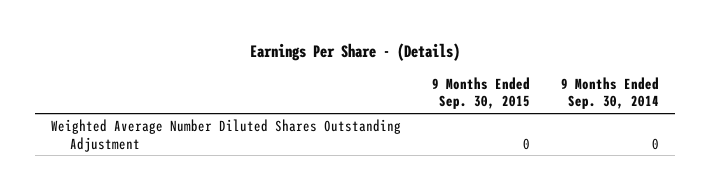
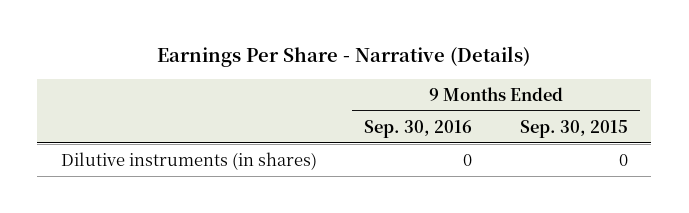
- Earnings Per Share - (Details)
+ Earnings Per Share - Narrative (Details)
- | 9 Months Ended Sep. 30, 2015 | 9 Months Ended Sep. 30, 2014
+ | 9 Months Ended Sep. 30, 2016 | 9 Months Ended Sep. 30, 2015
- Weighted Average Number Diluted Shares Outstanding Adjustment | 0 | 0
+ Dilutive instruments (in shares) | 0 | 0

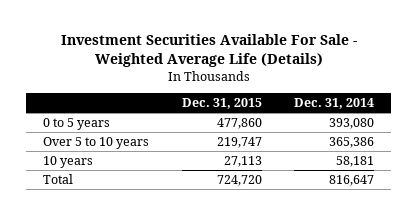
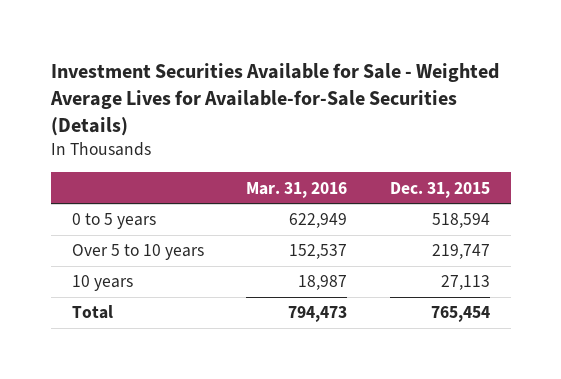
- Investment Securities Available For Sale - Weighted Average Life (Details)
+ Investment Securities Available for Sale - Weighted Average Lives for Available-for-Sale Securities (Details)
- | Dec. 31, 2015 | Dec. 31, 2014
+ | Mar. 31, 2016 | Dec. 31, 2015
- 0 to 5 years | 477,860 | 393,080
+ 0 to 5 years | 622,949 | 518,594
- Total | 724,720 | 816,647
+ Total | 794,473 | 765,454

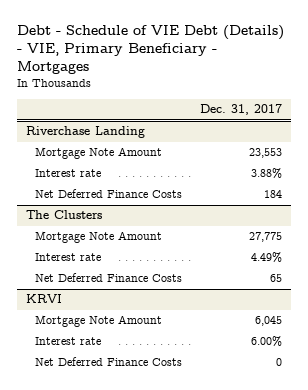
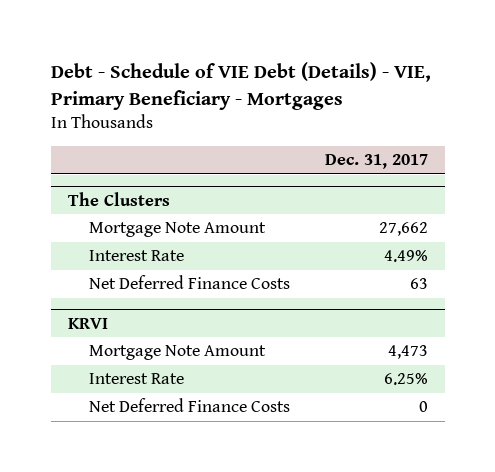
- Riverchase Landing
- Mortgage Note Amount | 23,553
- Interest rate | 3.88%
- Net Deferred Finance Costs | 184
@ The Clusters
- Mortgage Note Amount | 27,775
- Interest rate | 4.49%
- Net Deferred Finance Costs | 65
+ Mortgage Note Amount | 27,662
+ Interest Rate | 4.49%
+ Net Deferred Finance Costs | 63
@ KRVI
- Mortgage Note Amount | 6,045
- Interest rate | 6.00%
+ Mortgage Note Amount | 4,473
+ Interest Rate | 6.25%

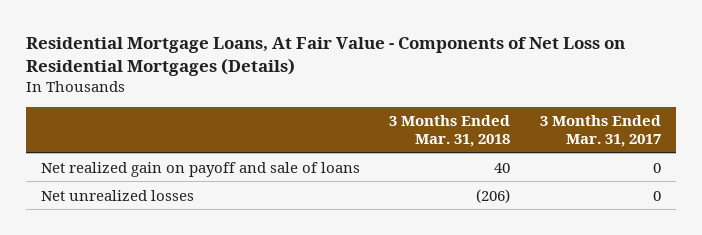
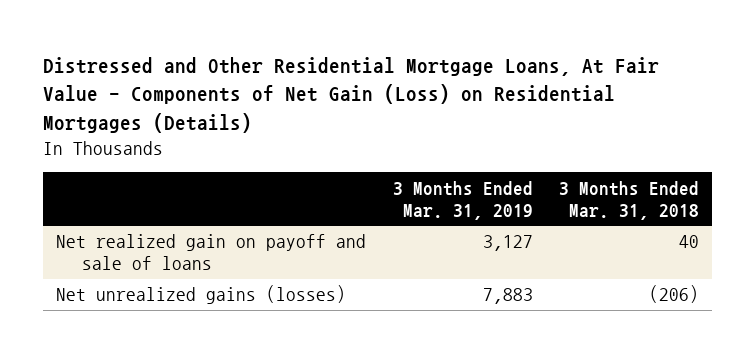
- Residential Mortgage Loans, At Fair Value - Components of Net Loss on Residential Mortgages (Details)
+ Distressed and Other Residential Mortgage Loans, At Fair Value - Components of Net Gain (Loss) on Residential Mortgages (Details)
- | 3 Months Ended Mar. 31, 2018 | 3 Months Ended Mar. 31, 2017
+ | 3 Months Ended Mar. 31, 2019 | 3 Months Ended Mar. 31, 2018
- Net unrealized losses | (206) | 0
+ Net unrealized gains (losses) | 7,883 | (206)

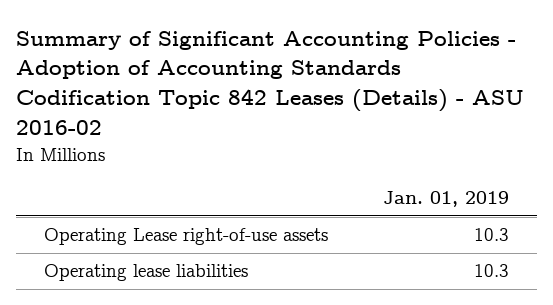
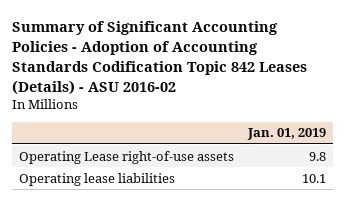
- Operating Lease right-of-use assets | 10.3
- Operating lease liabilities | 10.3
+ Operating Lease right-of-use assets | 9.8
+ Operating lease liabilities | 10.1

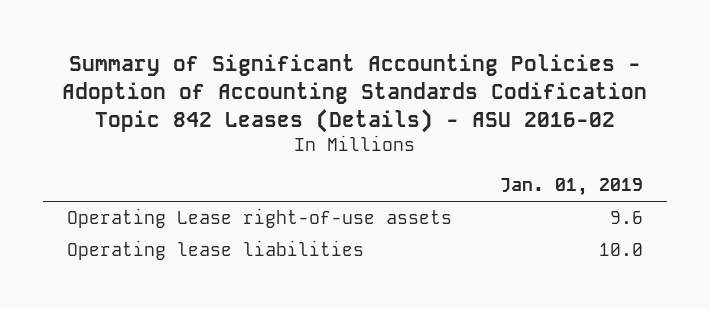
- Operating Lease right-of-use assets | 9.8
- Operating lease liabilities | 10.1
+ Operating Lease right-of-use assets | 9.6
+ Operating lease liabilities | 10.0

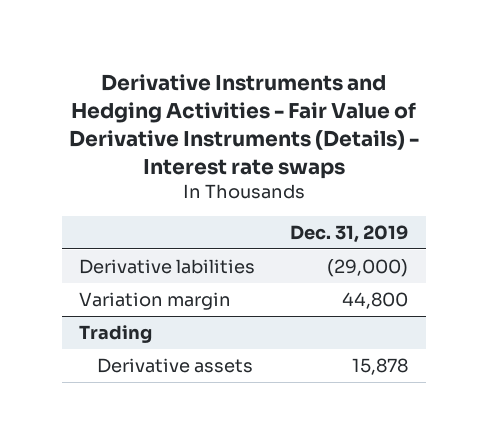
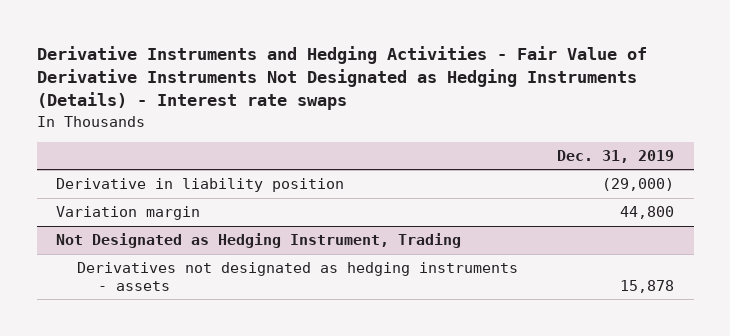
- Derivative Instruments and Hedging Activities - Fair Value of Derivative Instruments (Details) - Interest rate swaps
+ Derivative Instruments and Hedging Activities - Fair Value of Derivative Instruments Not Designated as Hedging Instruments (Details) - Interest rate swaps
- Derivative labilities | (29,000)
+ Derivative in liability position | (29,000)
- Trading
- Derivative assets | 15,878
+ Not Designated as Hedging Instrument, Trading
+ Derivatives not designated as hedging instruments - assets | 15,878

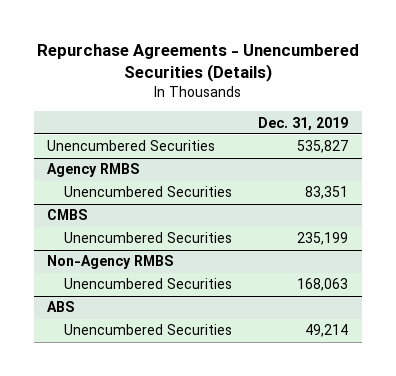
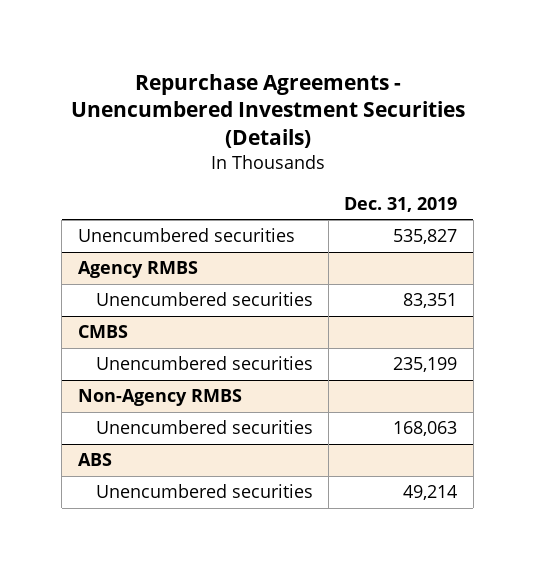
- Repurchase Agreements - Unencumbered Securities (Details)
+ Repurchase Agreements - Unencumbered Investment Securities (Details)
- Unencumbered Securities | 535,827
+ Unencumbered securities | 535,827
@ Agency RMBS
- Unencumbered Securities | 83,351
+ Unencumbered securities | 83,351
@ CMBS
- Unencumbered Securities | 235,199
+ Unencumbered securities | 235,199
@ Non-Agency RMBS
- Unencumbered Securities | 168,063
+ Unencumbered securities | 168,063
@ ABS
- Unencumbered Securities | 49,214
+ Unencumbered securities | 49,214

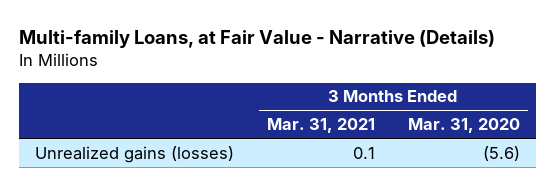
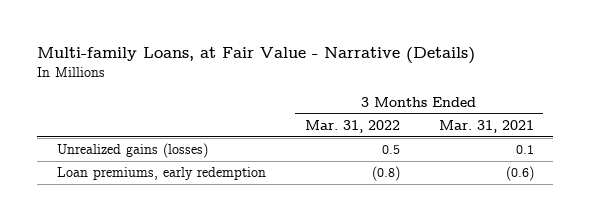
- | 3 Months Ended Mar. 31, 2021 | 3 Months Ended Mar. 31, 2020
+ | 3 Months Ended Mar. 31, 2022 | 3 Months Ended Mar. 31, 2021
+ Loan premiums, early redemption | (0.8) | (0.6)

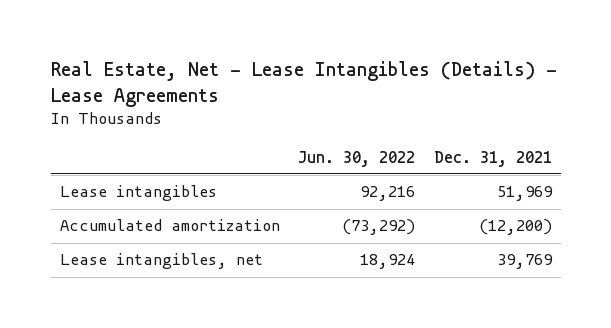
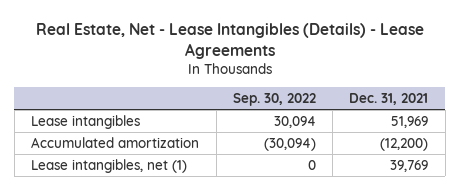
- | Jun. 30, 2022 | Dec. 31, 2021
+ | Sep. 30, 2022 | Dec. 31, 2021
- Lease intangibles, net | 18,924 | 39,769
+ Lease intangibles, net (1) | 0 | 39,769

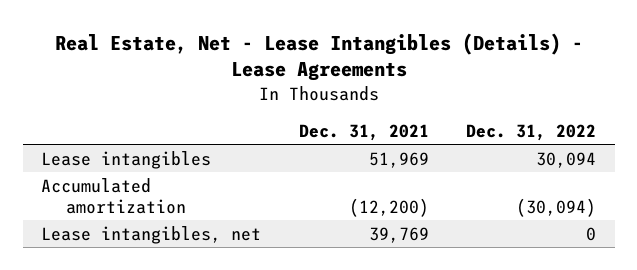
- | Sep. 30, 2022 | Dec. 31, 2021
+ | Dec. 31, 2021 | Dec. 31, 2022
- Lease intangibles, net (1) | 0 | 39,769
+ Lease intangibles, net | 39,769 | 0

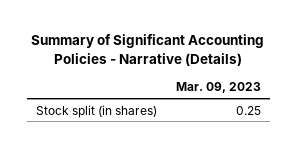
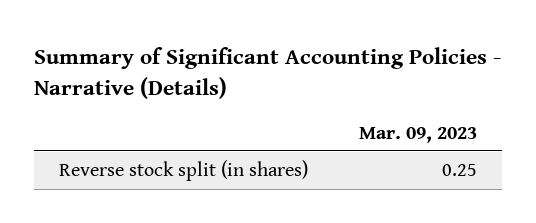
- Stock split (in shares) | 0.25
+ Reverse stock split (in shares) | 0.25

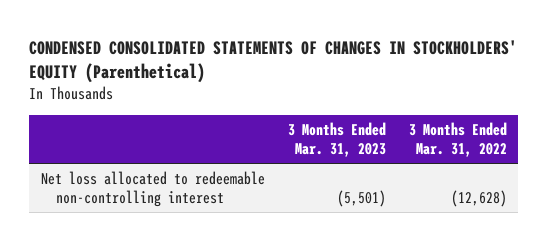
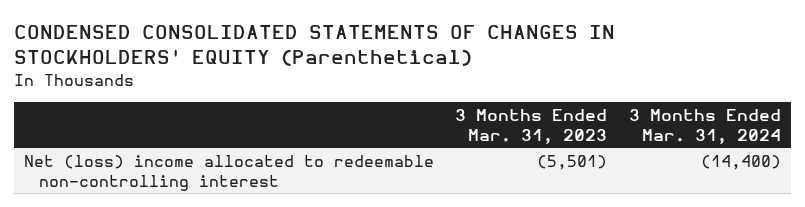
- | 3 Months Ended Mar. 31, 2023 | 3 Months Ended Mar. 31, 2022
+ | 3 Months Ended Mar. 31, 2023 | 3 Months Ended Mar. 31, 2024
- Net loss allocated to redeemable non-controlling interest | (5,501) | (12,628)
+ Net (loss) income allocated to redeemable non-controlling interest | (5,501) | (14,400)

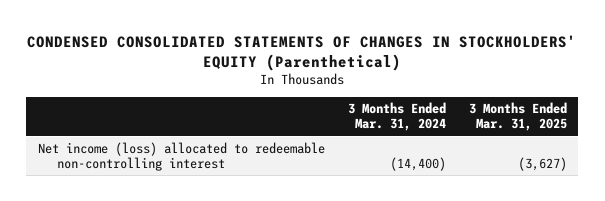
- | 3 Months Ended Mar. 31, 2023 | 3 Months Ended Mar. 31, 2024
+ | 3 Months Ended Mar. 31, 2024 | 3 Months Ended Mar. 31, 2025
- Net (loss) income allocated to redeemable non-controlling interest | (5,501) | (14,400)
+ Net income (loss) allocated to redeemable non-controlling interest | (14,400) | (3,627)

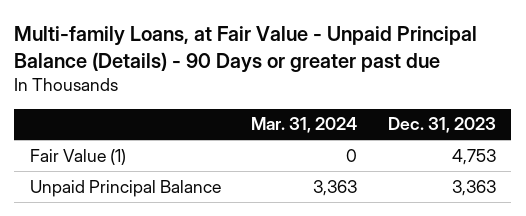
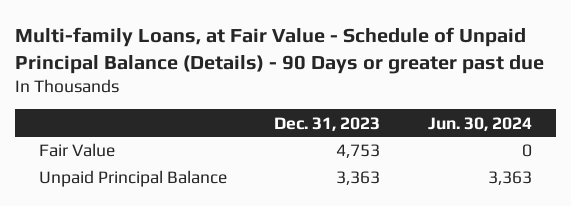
- Multi-family Loans, at Fair Value - Unpaid Principal Balance (Details) - 90 Days or greater past due
+ Multi-family Loans, at Fair Value - Schedule of Unpaid Principal Balance (Details) - 90 Days or greater past due
- | Mar. 31, 2024 | Dec. 31, 2023
+ | Dec. 31, 2023 | Jun. 30, 2024
- Fair Value (1) | 0 | 4,753
+ Fair Value | 4,753 | 0

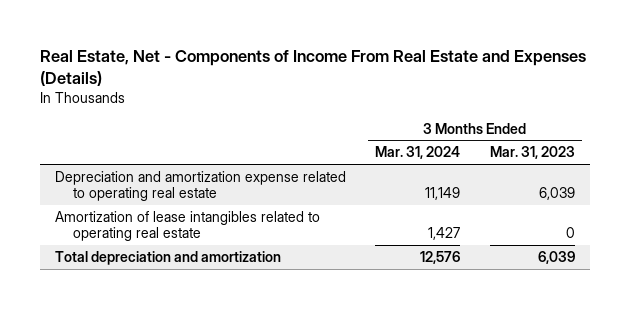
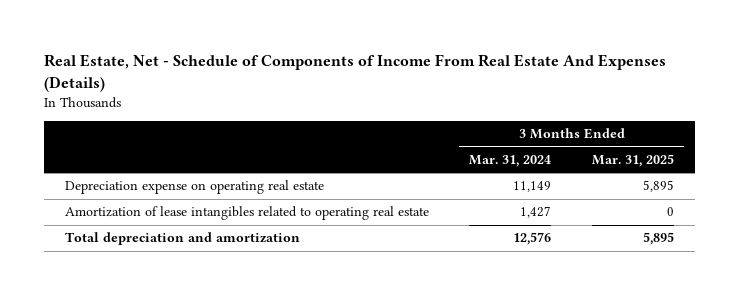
- Real Estate, Net - Components of Income From Real Estate and Expenses (Details)
+ Real Estate, Net - Schedule of Components of Income From Real Estate And Expenses (Details)
- | 3 Months Ended Mar. 31, 2024 | 3 Months Ended Mar. 31, 2023
+ | 3 Months Ended Mar. 31, 2024 | 3 Months Ended Mar. 31, 2025
- Depreciation and amortization expense related to operating real estate | 11,149 | 6,039
+ Depreciation expense on operating real estate | 11,149 | 5,895

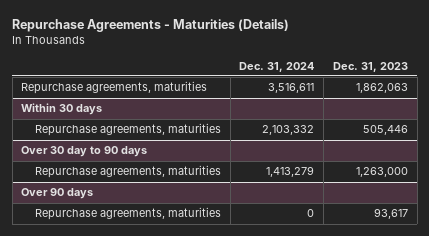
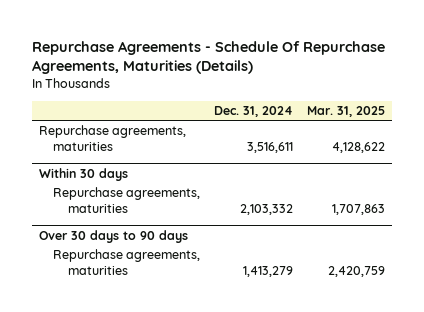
- Repurchase Agreements - Maturities (Details)
+ Repurchase Agreements - Schedule Of Repurchase Agreements, Maturities (Details)
- | Dec. 31, 2024 | Dec. 31, 2023
+ | Dec. 31, 2024 | Mar. 31, 2025
- Over 30 day to 90 days
+ Over 30 days to 90 days
- Over 90 days
- Repurchase agreements, maturities | 0 | 93,617

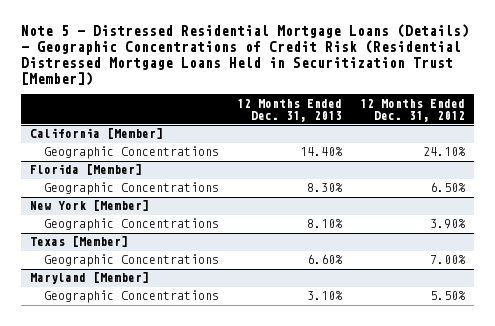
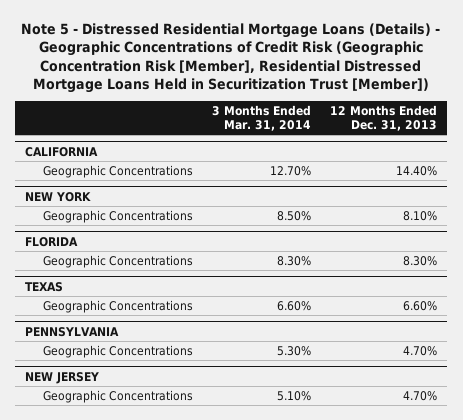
- Note 5 - Distressed Residential Mortgage Loans (Details) - Geographic Concentrations of Credit Risk (Residential Distressed Mortgage Loans Held in Securitization Trust [Member])
+ Note 5 - Distressed Residential Mortgage Loans (Details) - Geographic Concentrations of Credit Risk (Geographic Concentration Risk [Member], Residential Distressed Mortgage Loans Held in Securitization Trust [Member])
- | 12 Months Ended Dec. 31, 2013 | 12 Months Ended Dec. 31, 2012
+ | 3 Months Ended Mar. 31, 2014 | 12 Months Ended Dec. 31, 2013
- California [Member]
+ CALIFORNIA
- Florida [Member]
- Geographic Concentrations | 8.30% | 6.50%
- New York [Member]
+ NEW YORK
- Texas [Member]
+ FLORIDA
+ Geographic Concentrations | 8.30% | 8.30%
+ TEXAS
- Maryland [Member]
- Geographic Concentrations | 3.10% | 5.50%
+ PENNSYLVANIA
+ Geographic Concentrations | 5.30% | 4.70%
+ NEW JERSEY
+ Geographic Concentrations | 5.10% | 4.70%

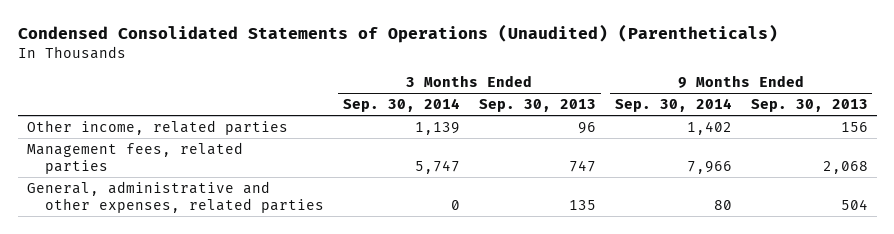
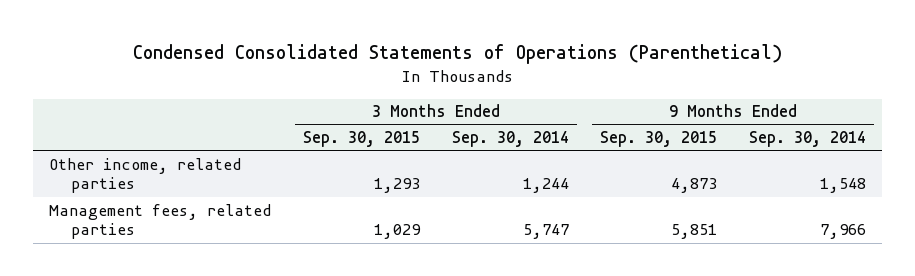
- Condensed Consolidated Statements of Operations (Unaudited) (Parentheticals)
+ Condensed Consolidated Statements of Operations (Parenthetical)
- | 3 Months Ended Sep. 30, 2014 | 3 Months Ended Sep. 30, 2013 | 9 Months Ended Sep. 30, 2014 | 9 Months Ended Sep. 30, 2013
+ | 3 Months Ended Sep. 30, 2015 | 3 Months Ended Sep. 30, 2014 | 9 Months Ended Sep. 30, 2015 | 9 Months Ended Sep. 30, 2014
- Other income, related parties | 1,139 | 96 | 1,402 | 156
+ Other income, related parties | 1,293 | 1,244 | 4,873 | 1,548
- General, administrative and other expenses, related parties | 0 | 135 | 80 | 504

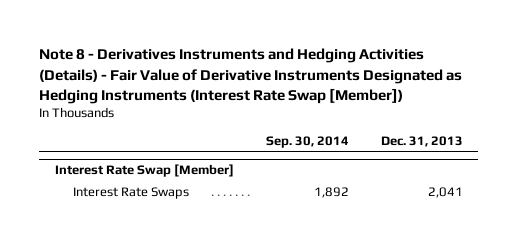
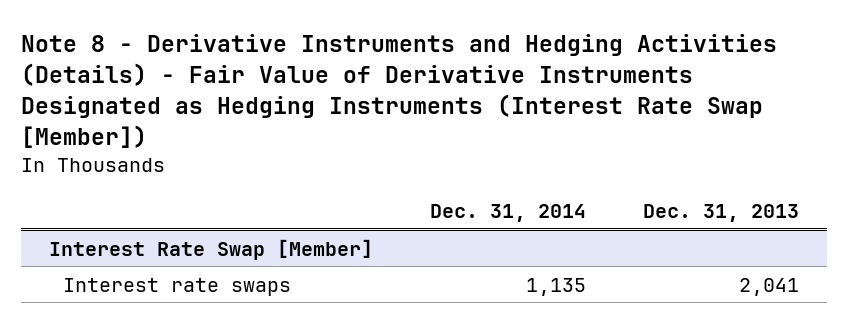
- Note 8 - Derivatives Instruments and Hedging Activities (Details) - Fair Value of Derivative Instruments Designated as Hedging Instruments (Interest Rate Swap [Member])
+ Note 8 - Derivative Instruments and Hedging Activities (Details) - Fair Value of Derivative Instruments Designated as Hedging Instruments (Interest Rate Swap [Member])
- | Sep. 30, 2014 | Dec. 31, 2013
+ | Dec. 31, 2014 | Dec. 31, 2013
@ Interest Rate Swap [Member]
- Interest Rate Swaps | 1,892 | 2,041
+ Interest rate swaps | 1,135 | 2,041

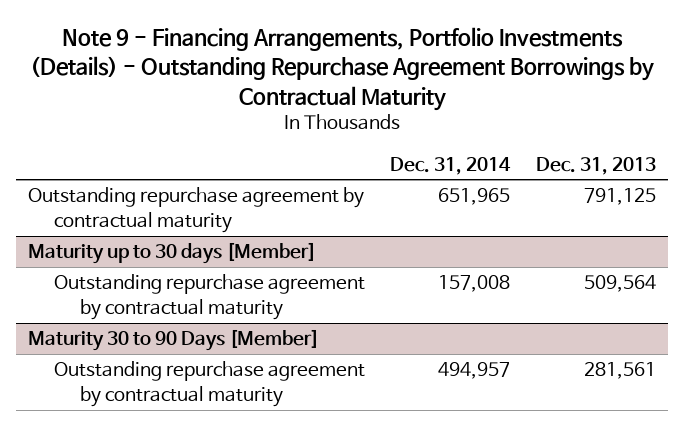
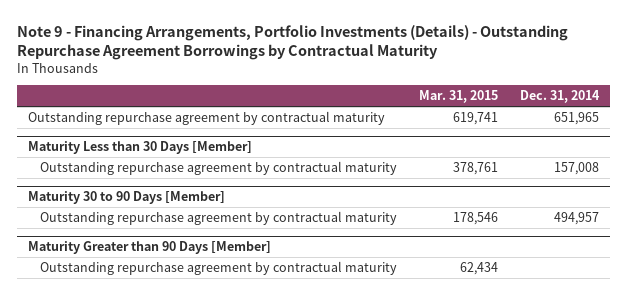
- | Dec. 31, 2014 | Dec. 31, 2013
+ | Mar. 31, 2015 | Dec. 31, 2014
- Maturity up to 30 days [Member]
+ Maturity Less than 30 Days [Member]
+ Maturity Greater than 90 Days [Member]
+ Outstanding repurchase agreement by contractual maturity | 62,434 |

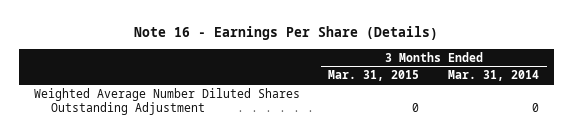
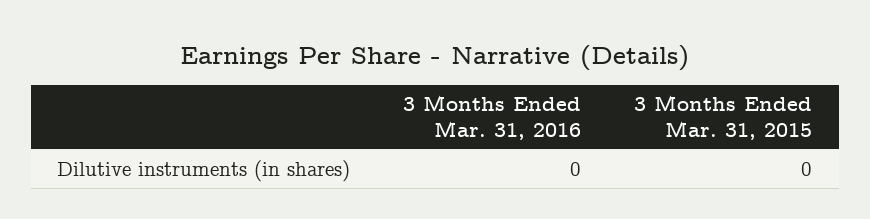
- Note 16 - Earnings Per Share (Details)
+ Earnings Per Share - Narrative (Details)
- | 3 Months Ended Mar. 31, 2015 | 3 Months Ended Mar. 31, 2014
+ | 3 Months Ended Mar. 31, 2016 | 3 Months Ended Mar. 31, 2015
- Weighted Average Number Diluted Shares Outstanding Adjustment | 0 | 0
+ Dilutive instruments (in shares) | 0 | 0

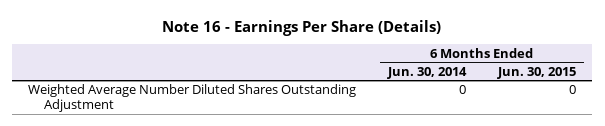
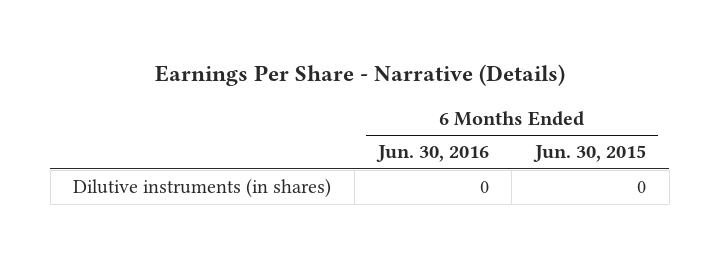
- Note 16 - Earnings Per Share (Details)
+ Earnings Per Share - Narrative (Details)
- | 6 Months Ended Jun. 30, 2014 | 6 Months Ended Jun. 30, 2015
+ | 6 Months Ended Jun. 30, 2016 | 6 Months Ended Jun. 30, 2015
- Weighted Average Number Diluted Shares Outstanding Adjustment | 0 | 0
+ Dilutive instruments (in shares) | 0 | 0

